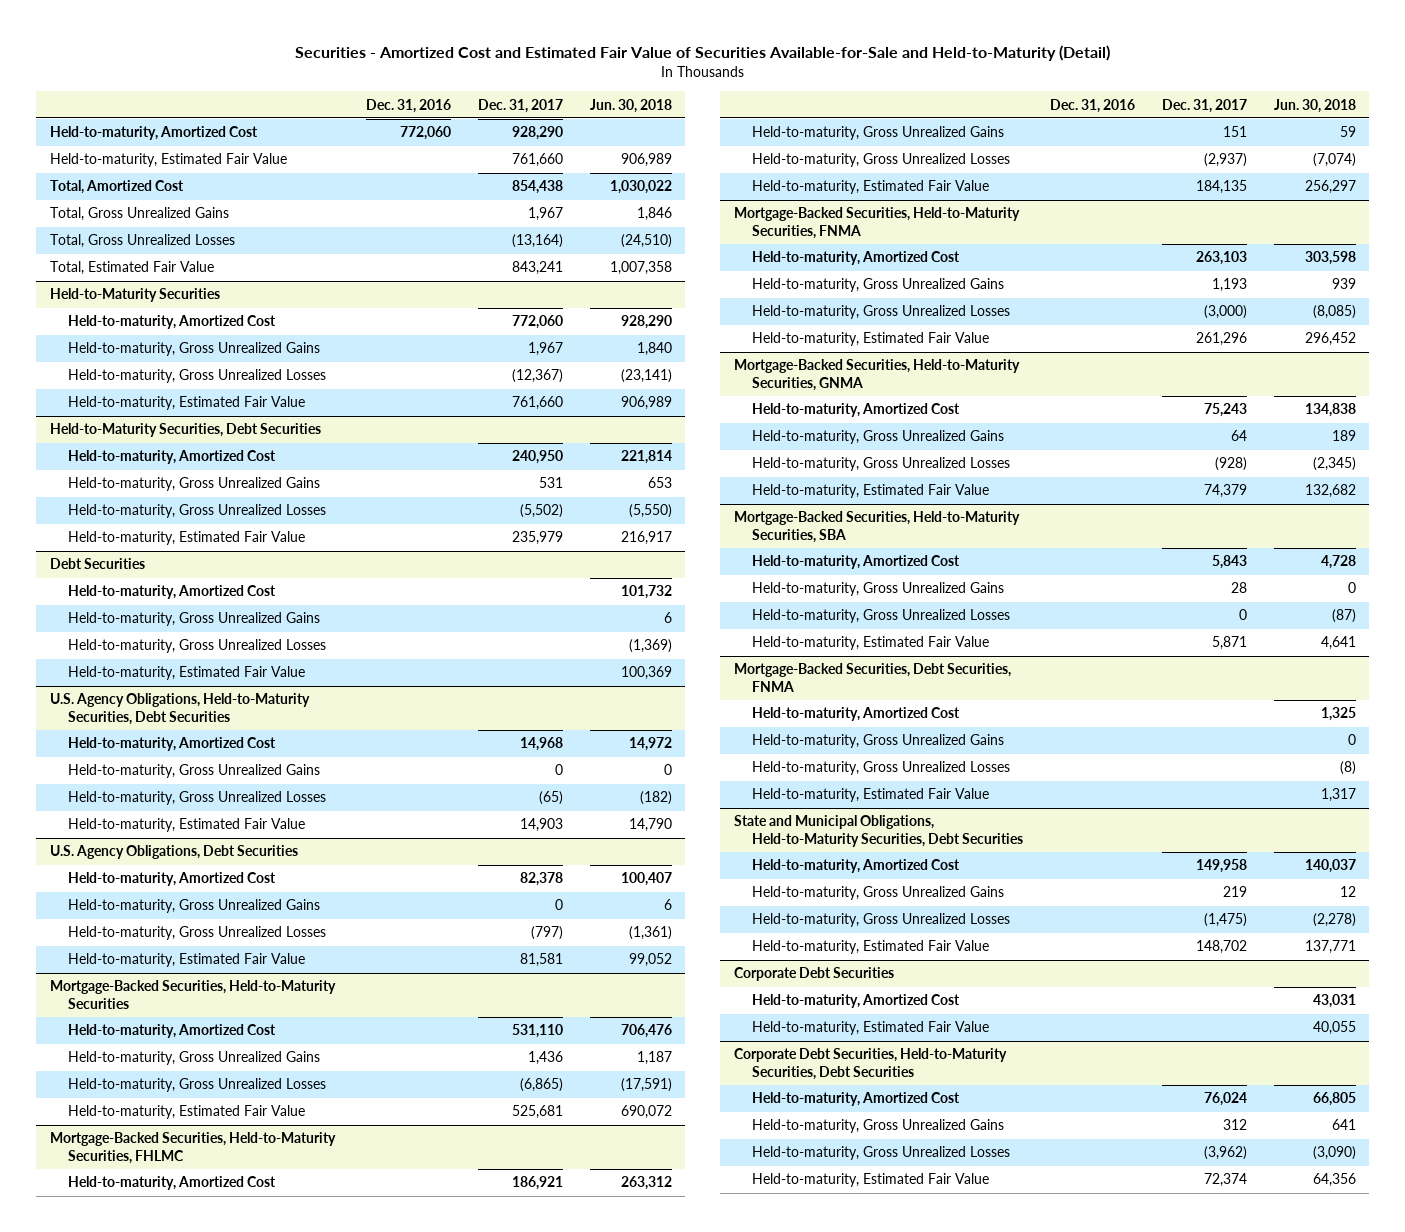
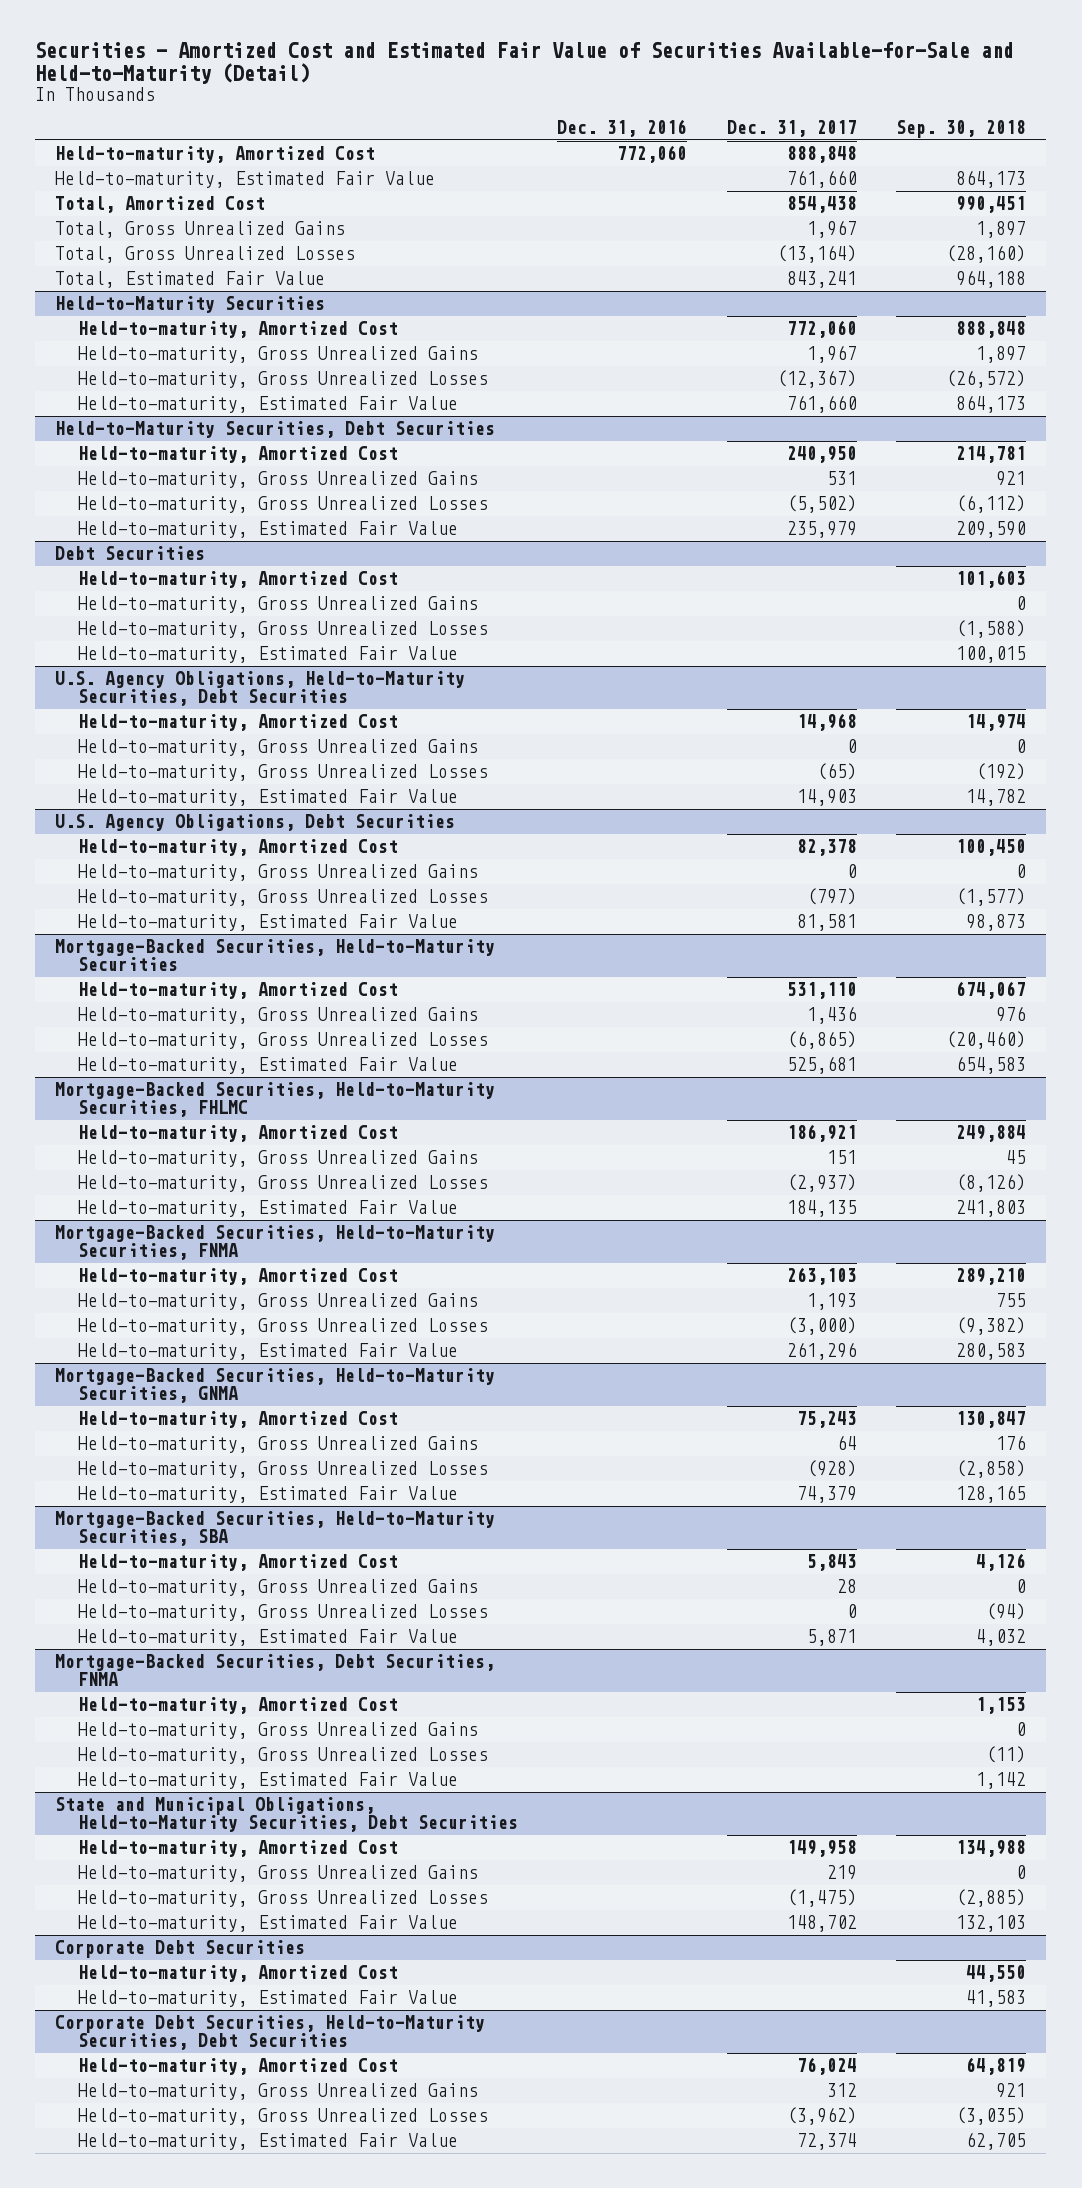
- | Dec. 31, 2016 | Dec. 31, 2017 | Jun. 30, 2018
+ | Dec. 31, 2016 | Dec. 31, 2017 | Sep. 30, 2018
- Held-to-maturity, Amortized Cost | 772,060 | 928,290 |
+ Held-to-maturity, Amortized Cost | 772,060 | 888,848 |

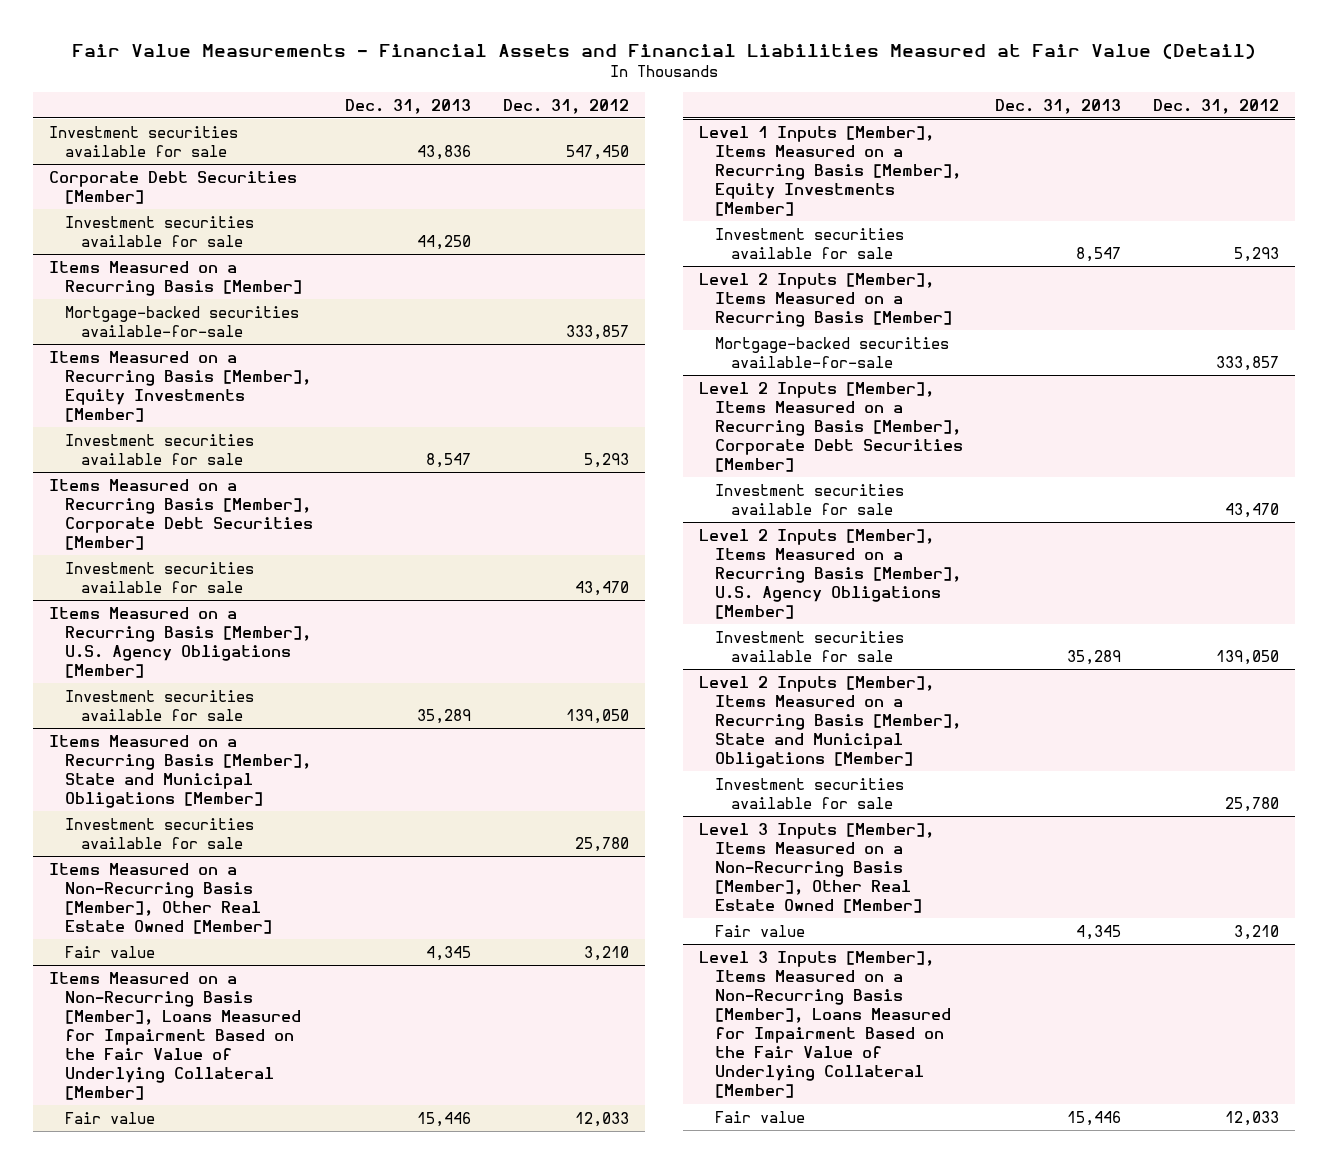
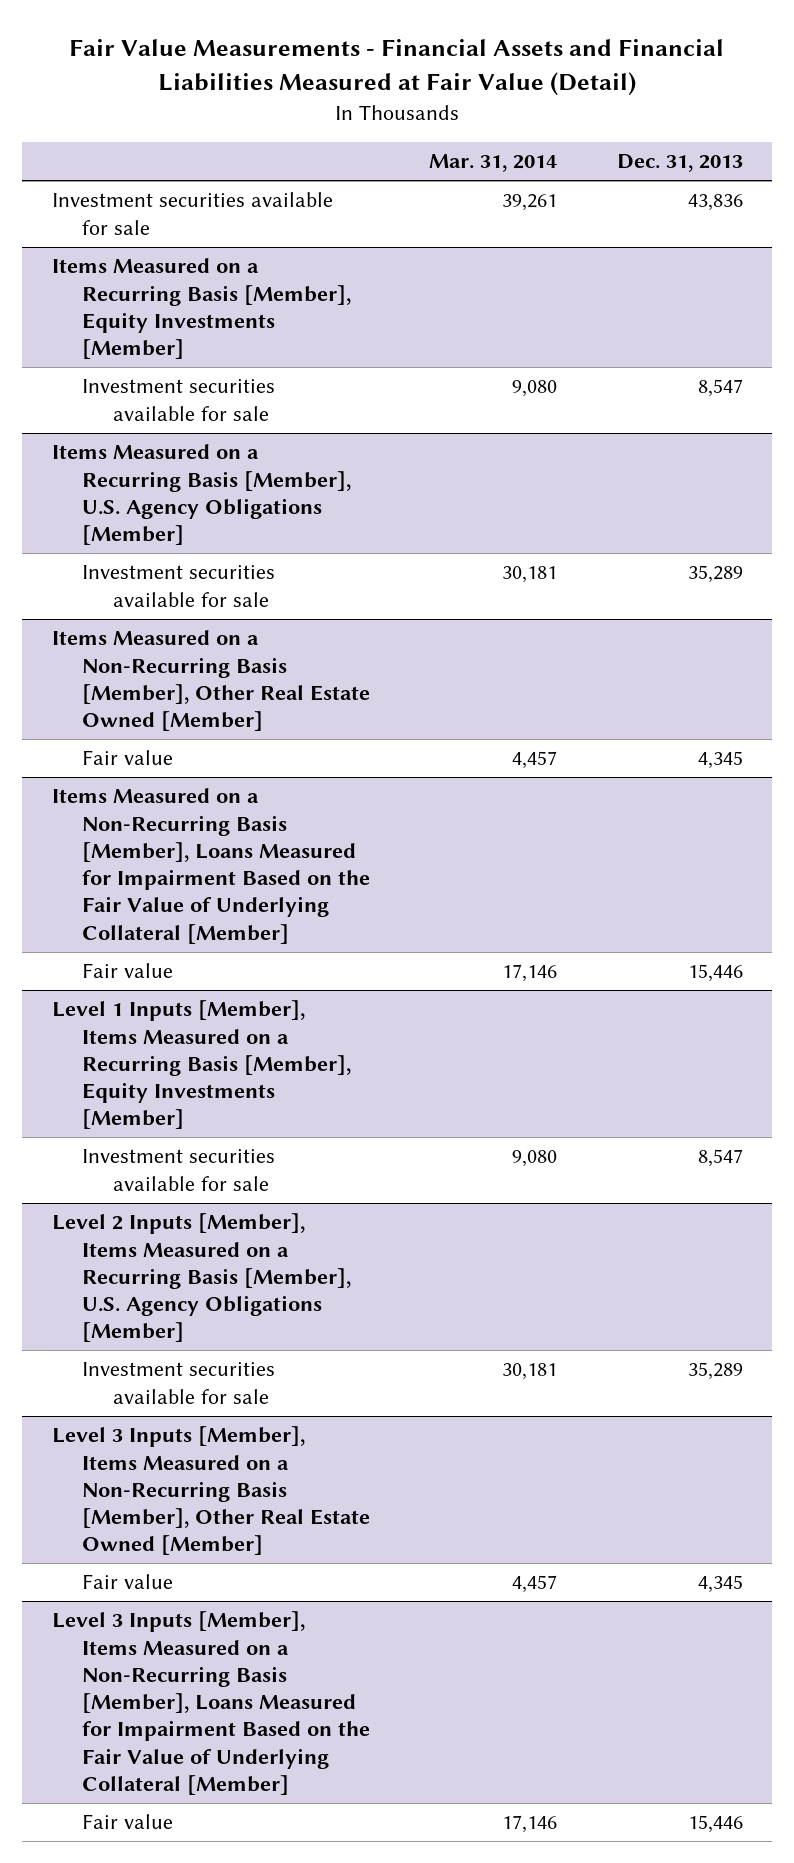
- | Dec. 31, 2013 | Dec. 31, 2012
+ | Mar. 31, 2014 | Dec. 31, 2013
- Corporate Debt Securities [Member]
- Investment securities available for sale | 44,250 |
- Items Measured on a Recurring Basis [Member]
- Mortgage-backed securities available-for-sale | | 333,857
- Items Measured on a Recurring Basis [Member], Corporate Debt Securities [Member]
- Investment securities available for sale | | 43,470
- Items Measured on a Recurring Basis [Member], State and Municipal Obligations [Member]
- Investment securities available for sale | | 25,780
- Level 2 Inputs [Member], Items Measured on a Recurring Basis [Member]
- Mortgage-backed securities available-for-sale | | 333,857
- Level 2 Inputs [Member], Items Measured on a Recurring Basis [Member], Corporate Debt Securities [Member]
- Investment securities available for sale | | 43,470
- Level 2 Inputs [Member], Items Measured on a Recurring Basis [Member], State and Municipal Obligations [Member]
- Investment securities available for sale | | 25,780

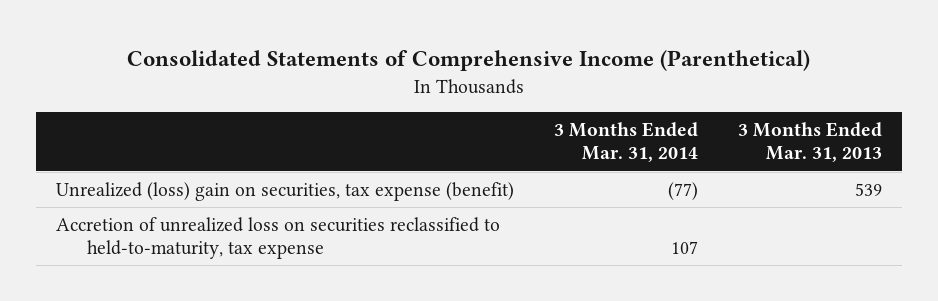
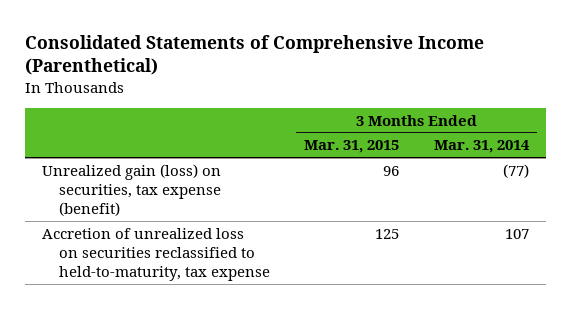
- | 3 Months Ended Mar. 31, 2014 | 3 Months Ended Mar. 31, 2013
+ | 3 Months Ended Mar. 31, 2015 | 3 Months Ended Mar. 31, 2014
- Unrealized (loss) gain on securities, tax expense (benefit) | (77) | 539
+ Unrealized gain (loss) on securities, tax expense (benefit) | 96 | (77)

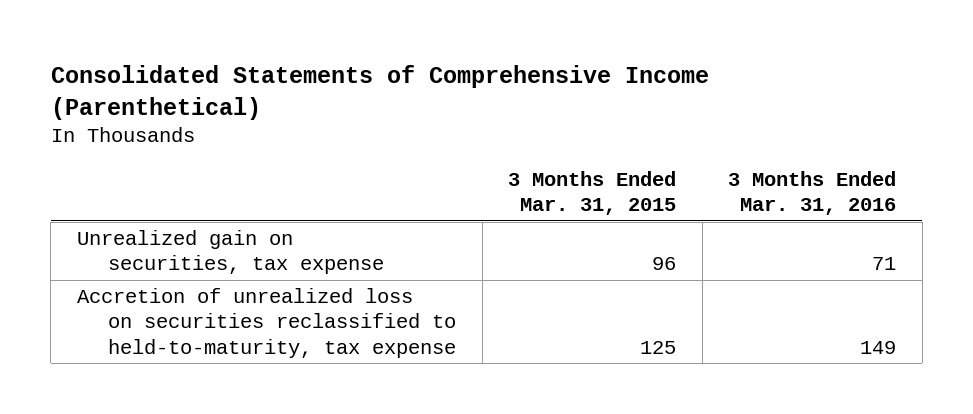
- | 3 Months Ended Mar. 31, 2015 | 3 Months Ended Mar. 31, 2014
+ | 3 Months Ended Mar. 31, 2015 | 3 Months Ended Mar. 31, 2016
- Unrealized gain (loss) on securities, tax expense (benefit) | 96 | (77)
+ Unrealized gain on securities, tax expense | 96 | 71

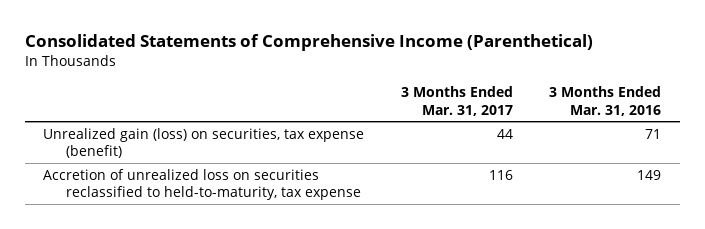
- | 3 Months Ended Mar. 31, 2015 | 3 Months Ended Mar. 31, 2016
+ | 3 Months Ended Mar. 31, 2017 | 3 Months Ended Mar. 31, 2016
- Unrealized gain on securities, tax expense | 96 | 71
+ Unrealized gain (loss) on securities, tax expense (benefit) | 44 | 71

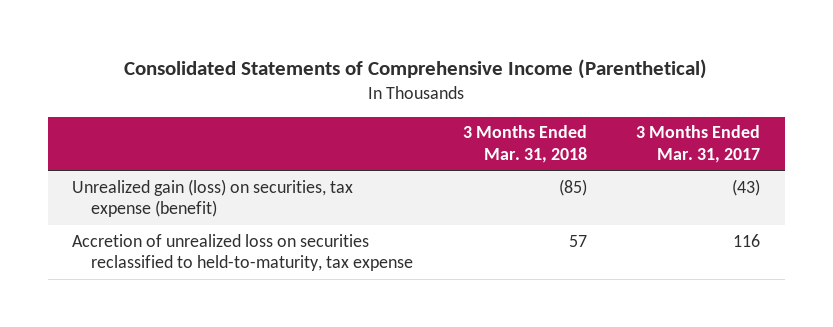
- | 3 Months Ended Mar. 31, 2017 | 3 Months Ended Mar. 31, 2016
+ | 3 Months Ended Mar. 31, 2018 | 3 Months Ended Mar. 31, 2017
- Unrealized gain (loss) on securities, tax expense (benefit) | 44 | 71
+ Unrealized gain (loss) on securities, tax expense (benefit) | (85) | (43)

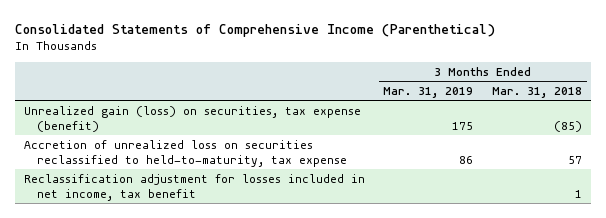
- | 3 Months Ended Mar. 31, 2018 | 3 Months Ended Mar. 31, 2017
+ | 3 Months Ended Mar. 31, 2019 | 3 Months Ended Mar. 31, 2018
+ Reclassification adjustment for losses included in net income, tax benefit | | 1

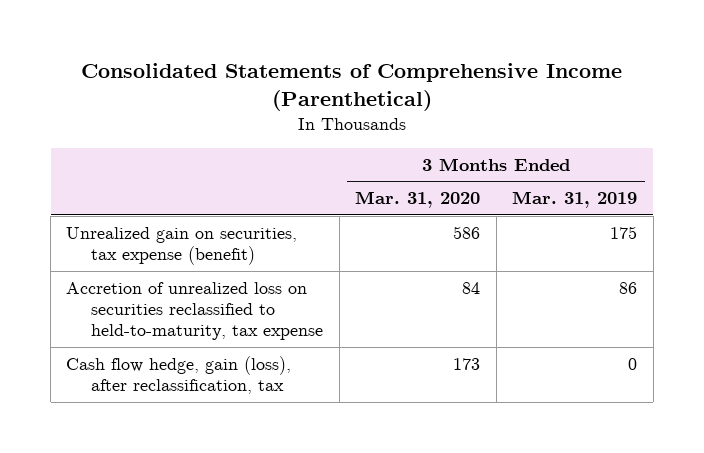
- | 3 Months Ended Mar. 31, 2019 | 3 Months Ended Mar. 31, 2018
+ | 3 Months Ended Mar. 31, 2020 | 3 Months Ended Mar. 31, 2019
- Unrealized gain (loss) on securities, tax expense (benefit) | 175 | (85)
+ Unrealized gain on securities, tax expense (benefit) | 586 | 175
- Reclassification adjustment for losses included in net income, tax benefit | | 1
+ Cash flow hedge, gain (loss), after reclassification, tax | 173 | 0

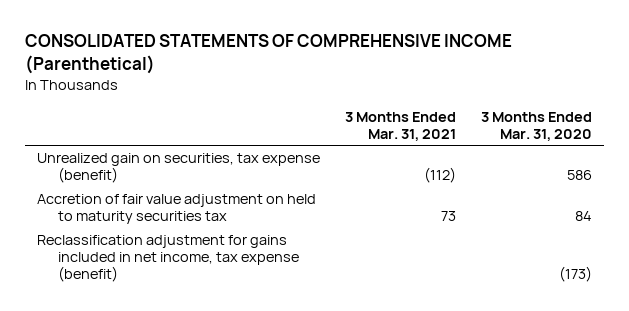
- Consolidated Statements of Comprehensive Income (Parenthetical)
+ CONSOLIDATED STATEMENTS OF COMPREHENSIVE INCOME (Parenthetical)
- | 3 Months Ended Mar. 31, 2020 | 3 Months Ended Mar. 31, 2019
+ | 3 Months Ended Mar. 31, 2021 | 3 Months Ended Mar. 31, 2020
- Accretion of unrealized loss on securities reclassified to held-to-maturity, tax expense | 84 | 86
- Cash flow hedge, gain (loss), after reclassification, tax | 173 | 0
+ Accretion of fair value adjustment on held to maturity securities tax | 73 | 84
+ Reclassification adjustment for gains included in net income, tax expense (benefit) | | (173)

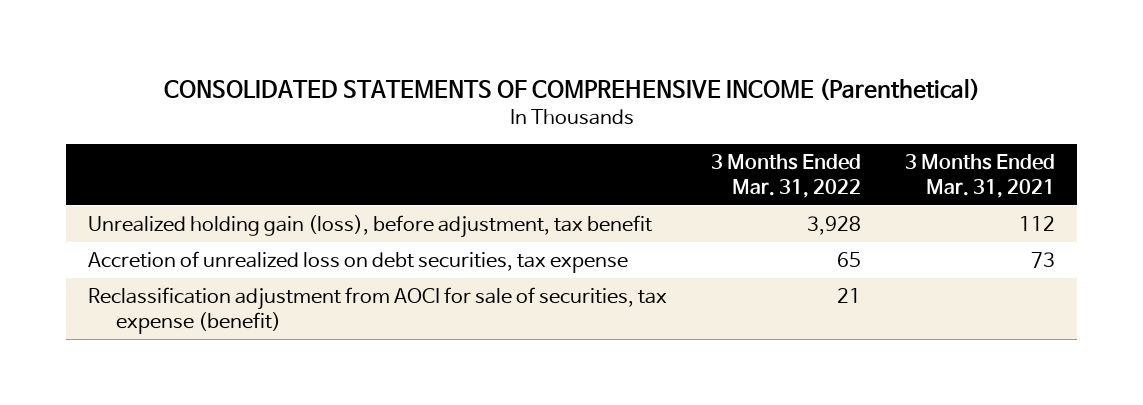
- | 3 Months Ended Mar. 31, 2021 | 3 Months Ended Mar. 31, 2020
+ | 3 Months Ended Mar. 31, 2022 | 3 Months Ended Mar. 31, 2021
- Unrealized gain on securities, tax expense (benefit) | (112) | 586
- Accretion of fair value adjustment on held to maturity securities tax | 73 | 84
- Reclassification adjustment for gains included in net income, tax expense (benefit) | | (173)
+ Unrealized holding gain (loss), before adjustment, tax benefit | 3,928 | 112
+ Accretion of unrealized loss on debt securities, tax expense | 65 | 73
+ Reclassification adjustment from AOCI for sale of securities, tax expense (benefit) | 21 |

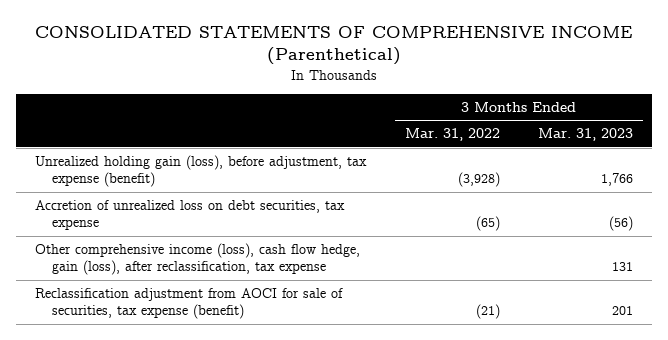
- | 3 Months Ended Mar. 31, 2022 | 3 Months Ended Mar. 31, 2021
+ | 3 Months Ended Mar. 31, 2022 | 3 Months Ended Mar. 31, 2023
- Unrealized holding gain (loss), before adjustment, tax benefit | 3,928 | 112
- Accretion of unrealized loss on debt securities, tax expense | 65 | 73
- Reclassification adjustment from AOCI for sale of securities, tax expense (benefit) | 21 |
+ Unrealized holding gain (loss), before adjustment, tax expense (benefit) | (3,928) | 1,766
+ Accretion of unrealized loss on debt securities, tax expense | (65) | (56)
+ Other comprehensive income (loss), cash flow hedge, gain (loss), after reclassification, tax expense | | 131
+ Reclassification adjustment from AOCI for sale of securities, tax expense (benefit) | (21) | 201

